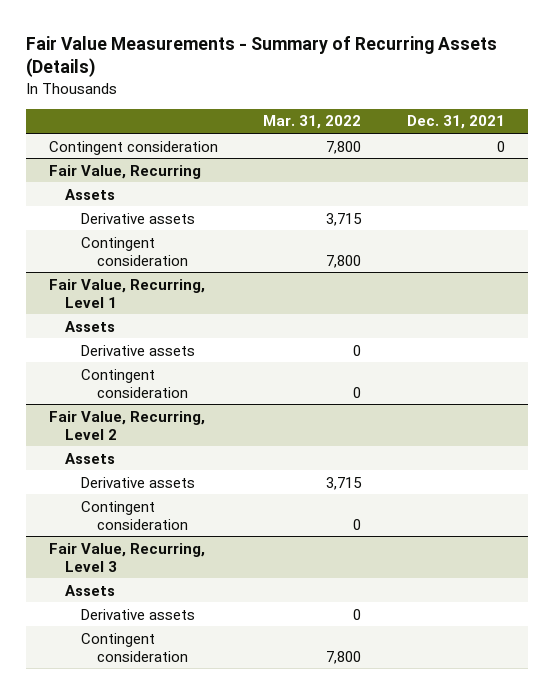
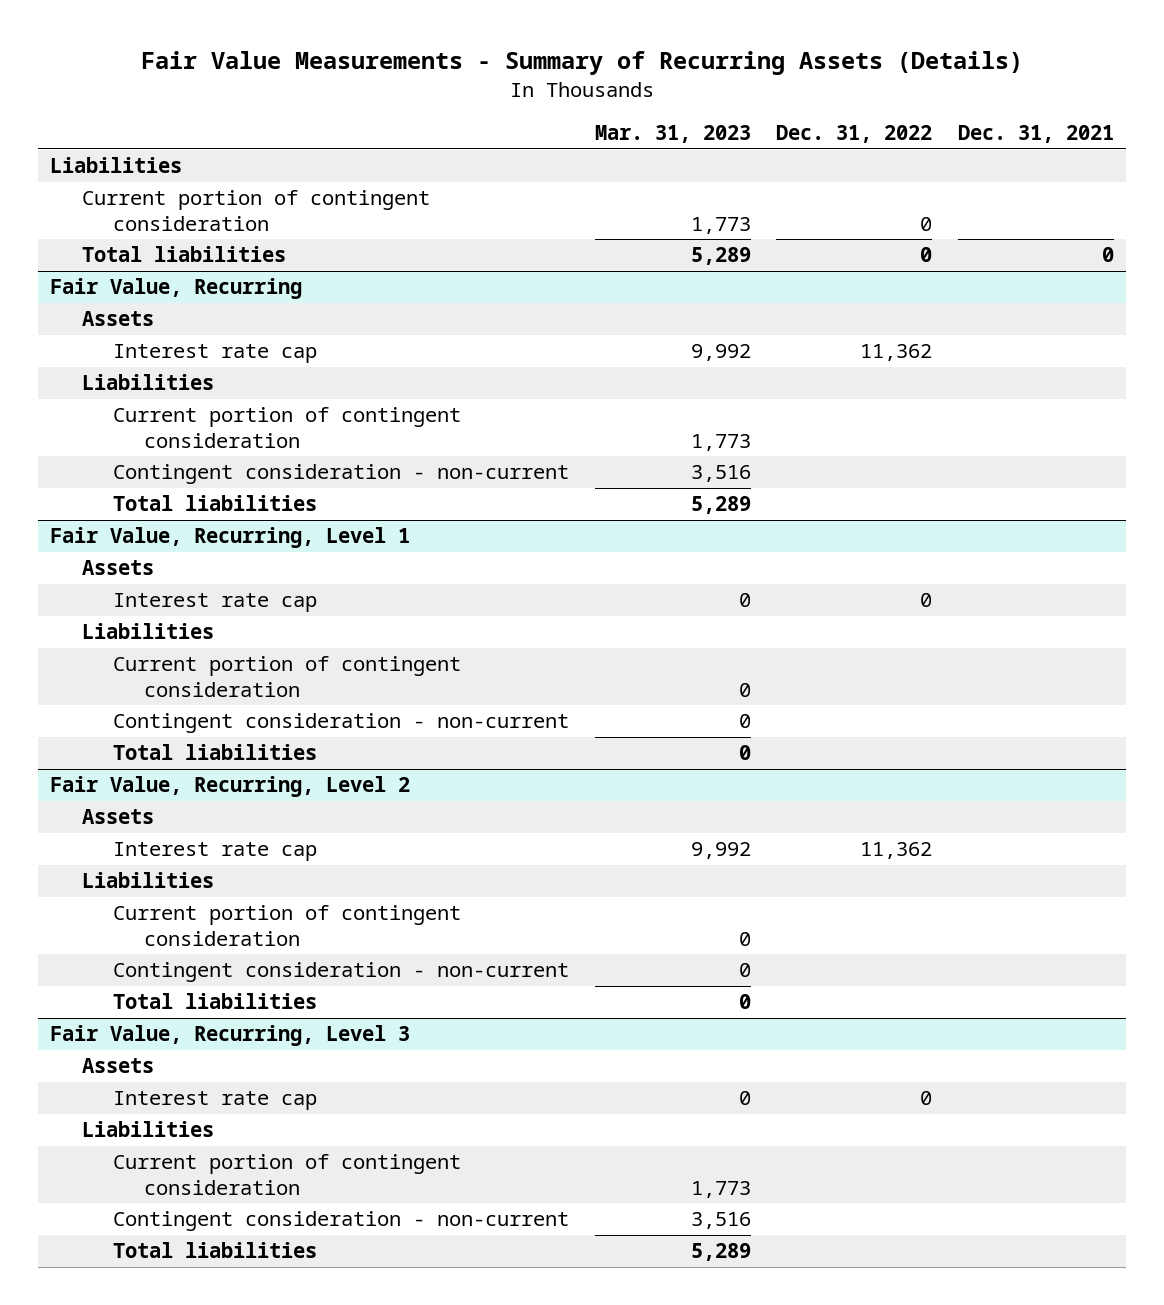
- | Mar. 31, 2022 | Dec. 31, 2021
+ | Mar. 31, 2023 | Dec. 31, 2022 | Dec. 31, 2021
- Contingent consideration | 7,800 | 0
+ Liabilities
+ Current portion of contingent consideration | 1,773 | 0 |
+ Total liabilities | 5,289 | 0 | 0
@ Fair Value, Recurring
- Derivative assets | 3,715 |
- Contingent consideration | 7,800 |
+ Interest rate cap | 9,992 | 11,362 |
+ Liabilities
+ Current portion of contingent consideration | 1,773 | |
+ Contingent consideration - non-current | 3,516 | |
+ Total liabilities | 5,289 | |
@ Fair Value, Recurring, Level 1
- Derivative assets | 0 |
- Contingent consideration | 0 |
+ Interest rate cap | 0 | 0 |
+ Liabilities
+ Current portion of contingent consideration | 0 | |
+ Contingent consideration - non-current | 0 | |
+ Total liabilities | 0 | |
@ Fair Value, Recurring, Level 2
- Derivative assets | 3,715 |
- Contingent consideration | 0 |
+ Interest rate cap | 9,992 | 11,362 |
+ Liabilities
+ Current portion of contingent consideration | 0 | |
+ Contingent consideration - non-current | 0 | |
+ Total liabilities | 0 | |
@ Fair Value, Recurring, Level 3
- Derivative assets | 0 |
- Contingent consideration | 7,800 |
+ Interest rate cap | 0 | 0 |
+ Liabilities
+ Current portion of contingent consideration | 1,773 | |
+ Contingent consideration - non-current | 3,516 | |
+ Total liabilities | 5,289 | |

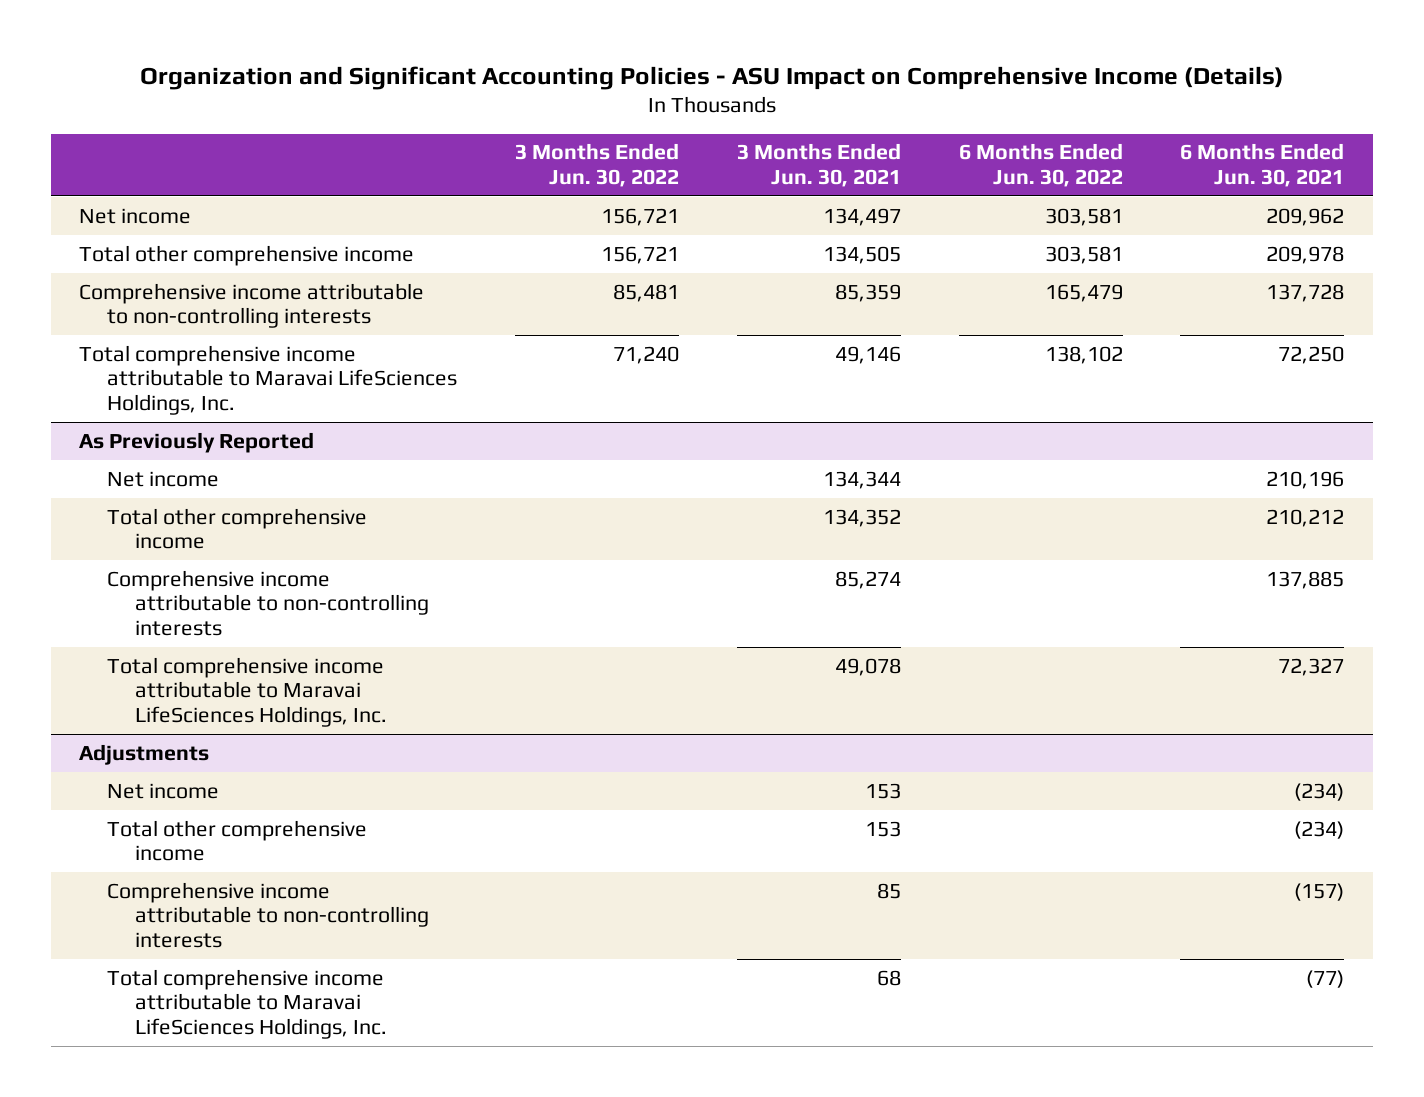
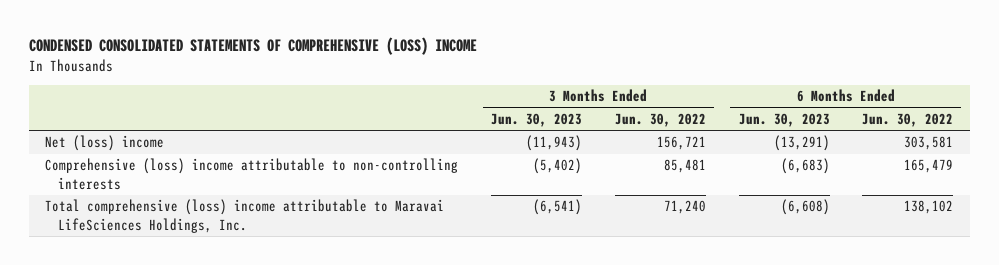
- Organization and Significant Accounting Policies - ASU Impact on Comprehensive Income (Details)
+ CONDENSED CONSOLIDATED STATEMENTS OF COMPREHENSIVE (LOSS) INCOME
- | 3 Months Ended Jun. 30, 2022 | 3 Months Ended Jun. 30, 2021 | 6 Months Ended Jun. 30, 2022 | 6 Months Ended Jun. 30, 2021
+ | 3 Months Ended Jun. 30, 2023 | 3 Months Ended Jun. 30, 2022 | 6 Months Ended Jun. 30, 2023 | 6 Months Ended Jun. 30, 2022
- Net income | 156,721 | 134,497 | 303,581 | 209,962
- Total other comprehensive income | 156,721 | 134,505 | 303,581 | 209,978
- Comprehensive income attributable to non-controlling interests | 85,481 | 85,359 | 165,479 | 137,728
- Total comprehensive income attributable to Maravai LifeSciences Holdings, Inc. | 71,240 | 49,146 | 138,102 | 72,250
- As Previously Reported
- Net income | | 134,344 | | 210,196
- Total other comprehensive income | | 134,352 | | 210,212
- Comprehensive income attributable to non-controlling interests | | 85,274 | | 137,885
- Total comprehensive income attributable to Maravai LifeSciences Holdings, Inc. | | 49,078 | | 72,327
- Adjustments
- Net income | | 153 | | (234)
- Total other comprehensive income | | 153 | | (234)
- Comprehensive income attributable to non-controlling interests | | 85 | | (157)
- Total comprehensive income attributable to Maravai LifeSciences Holdings, Inc. | | 68 | | (77)
+ Net (loss) income | (11,943) | 156,721 | (13,291) | 303,581
+ Comprehensive (loss) income attributable to non-controlling interests | (5,402) | 85,481 | (6,683) | 165,479
+ Total comprehensive (loss) income attributable to Maravai LifeSciences Holdings, Inc. | (6,541) | 71,240 | (6,608) | 138,102

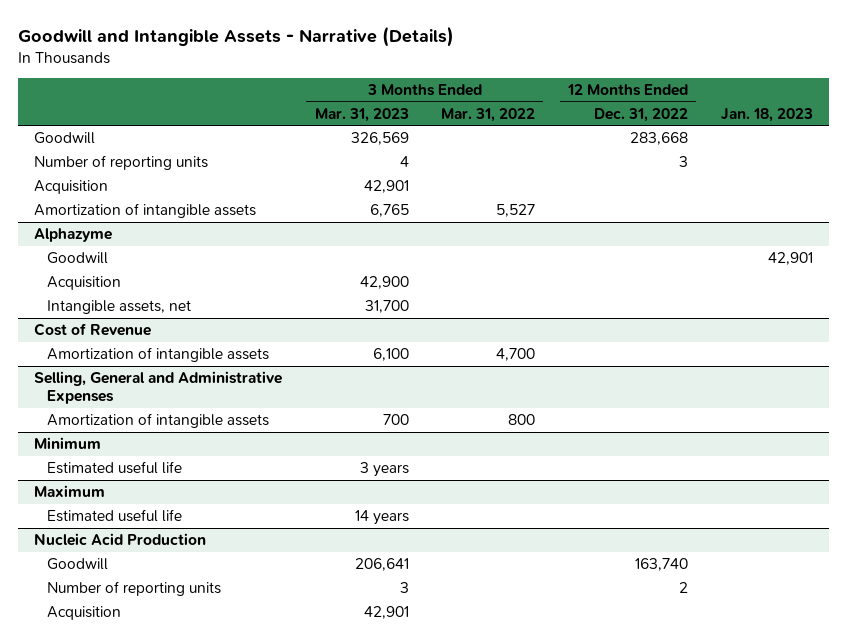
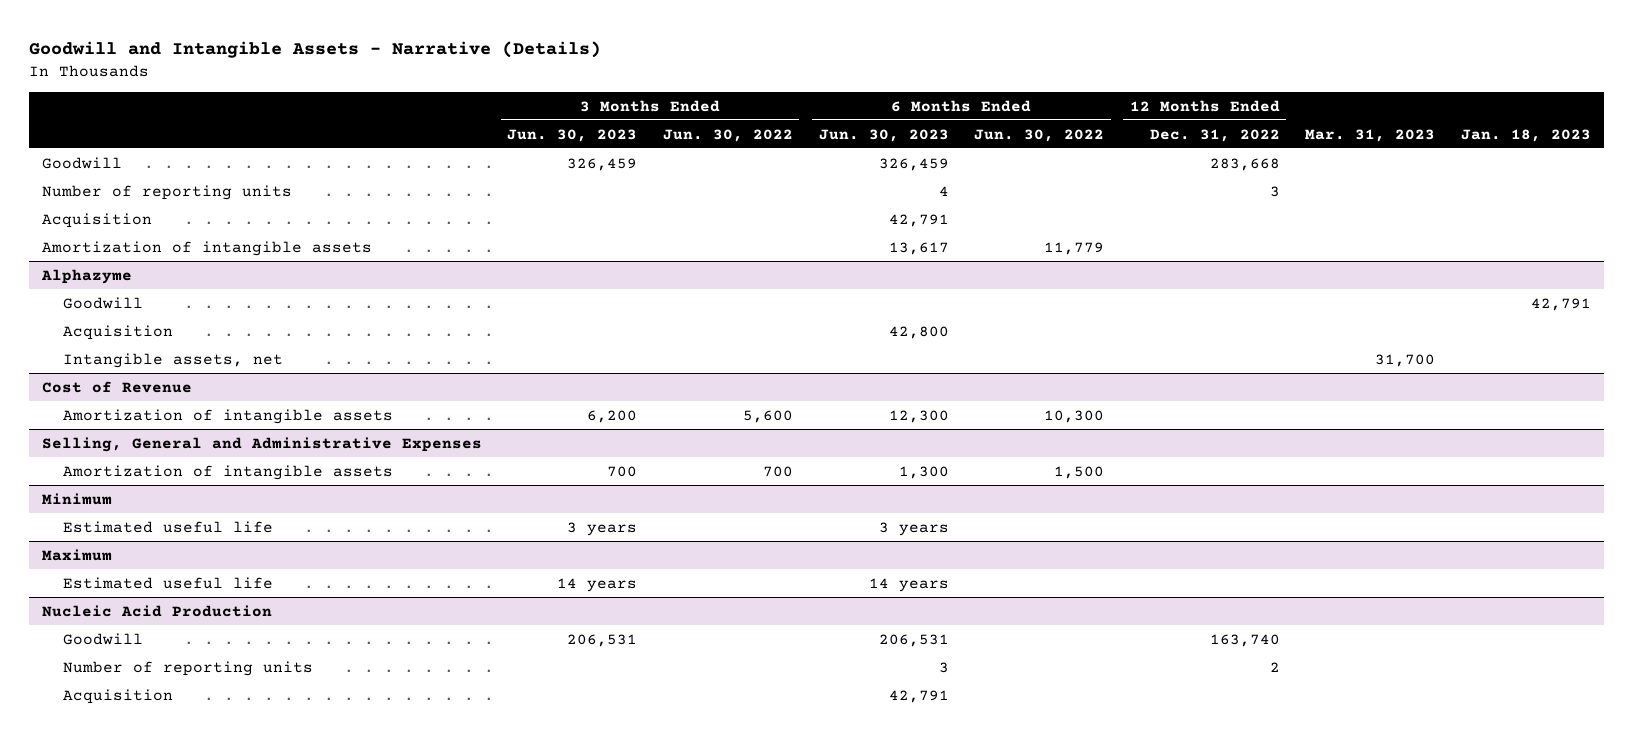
- | 3 Months Ended Mar. 31, 2023 | 3 Months Ended Mar. 31, 2022 | 12 Months Ended Dec. 31, 2022 | Jan. 18, 2023
+ | 3 Months Ended Jun. 30, 2023 | 3 Months Ended Jun. 30, 2022 | 6 Months Ended Jun. 30, 2023 | 6 Months Ended Jun. 30, 2022 | 12 Months Ended Dec. 31, 2022 | Mar. 31, 2023 | Jan. 18, 2023
@ Alphazyme
- Goodwill | | | | 42,901
+ Goodwill | | | | | | | 42,791

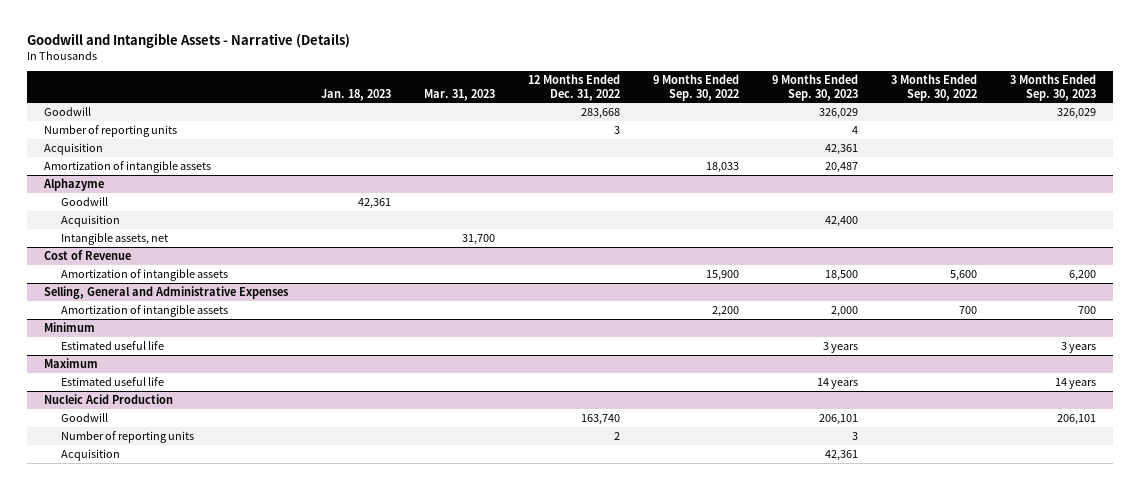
- | 3 Months Ended Jun. 30, 2023 | 3 Months Ended Jun. 30, 2022 | 6 Months Ended Jun. 30, 2023 | 6 Months Ended Jun. 30, 2022 | 12 Months Ended Dec. 31, 2022 | Mar. 31, 2023 | Jan. 18, 2023
+ | Jan. 18, 2023 | Mar. 31, 2023 | 12 Months Ended Dec. 31, 2022 | 9 Months Ended Sep. 30, 2022 | 9 Months Ended Sep. 30, 2023 | 3 Months Ended Sep. 30, 2022 | 3 Months Ended Sep. 30, 2023
@ Alphazyme
- Goodwill | | | | | | | 42,791
+ Goodwill | 42,361 | | | | | |

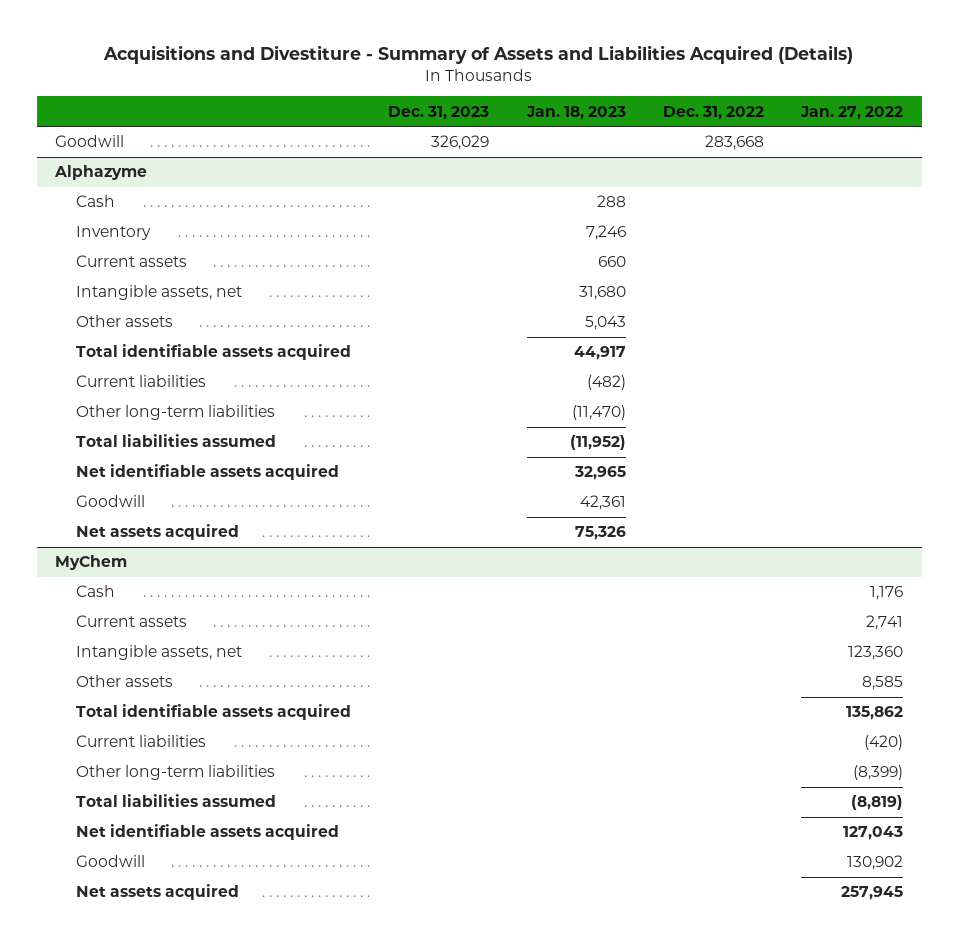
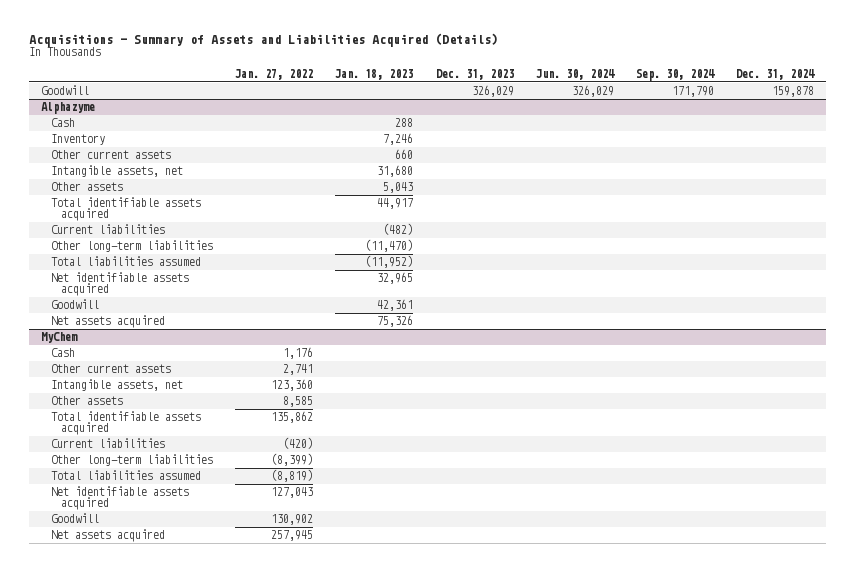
- Acquisitions and Divestiture - Summary of Assets and Liabilities Acquired (Details)
+ Acquisitions - Summary of Assets and Liabilities Acquired (Details)
- | Dec. 31, 2023 | Jan. 18, 2023 | Dec. 31, 2022 | Jan. 27, 2022
+ | Jan. 27, 2022 | Jan. 18, 2023 | Dec. 31, 2023 | Jun. 30, 2024 | Sep. 30, 2024 | Dec. 31, 2024
@ Alphazyme
- Current assets | | 660 | |
+ Other current assets | | 660 | | | |
@ MyChem
- Current assets | | | | 2,741
+ Other current assets | 2,741 | | | | |

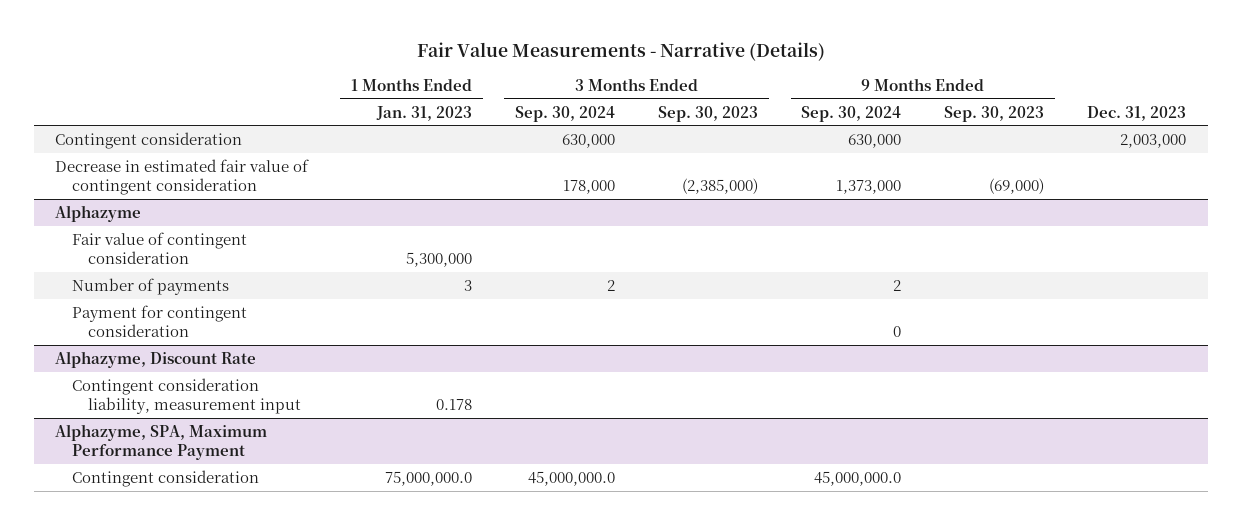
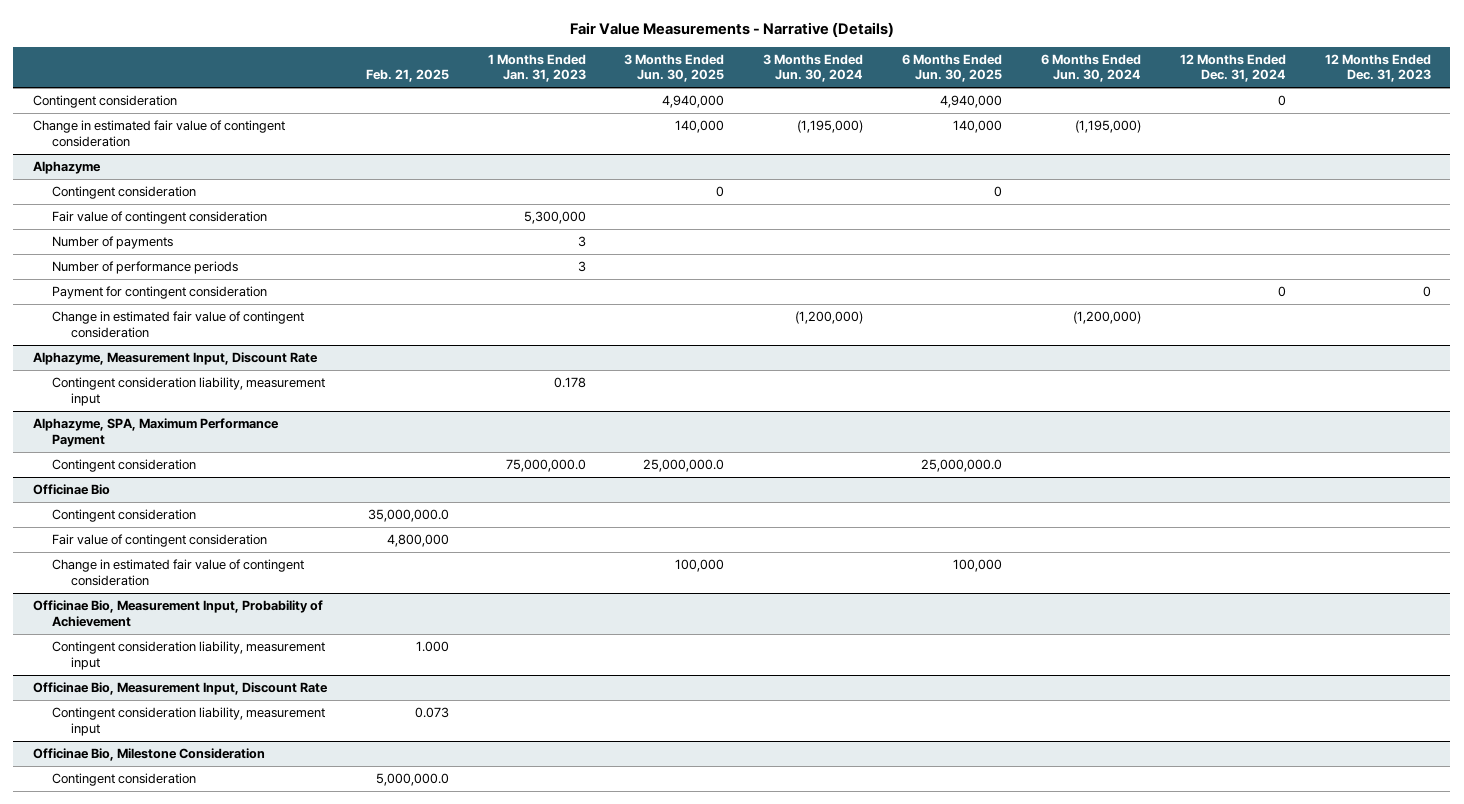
- | 1 Months Ended Jan. 31, 2023 | 3 Months Ended Sep. 30, 2024 | 3 Months Ended Sep. 30, 2023 | 9 Months Ended Sep. 30, 2024 | 9 Months Ended Sep. 30, 2023 | Dec. 31, 2023
+ | Feb. 21, 2025 | 1 Months Ended Jan. 31, 2023 | 3 Months Ended Jun. 30, 2025 | 3 Months Ended Jun. 30, 2024 | 6 Months Ended Jun. 30, 2025 | 6 Months Ended Jun. 30, 2024 | 12 Months Ended Dec. 31, 2024 | 12 Months Ended Dec. 31, 2023
- Decrease in estimated fair value of contingent consideration | | 178,000 | (2,385,000) | 1,373,000 | (69,000) |
+ Change in estimated fair value of contingent consideration | | | 140,000 | (1,195,000) | 140,000 | (1,195,000) | |
@ Alphazyme
+ Contingent consideration | | | 0 | | 0 | | |
+ Number of performance periods | | 3 | | | | | |
- Alphazyme, Discount Rate
@ Alphazyme
+ Change in estimated fair value of contingent consideration | | | | (1,200,000) | | (1,200,000) | |
+ Alphazyme, Measurement Input, Discount Rate
+ Officinae Bio
+ Contingent consideration | 35,000,000.0 | | | | | | |
+ Fair value of contingent consideration | 4,800,000 | | | | | | |
+ Change in estimated fair value of contingent consideration | | | 100,000 | | 100,000 | | |
+ Officinae Bio, Measurement Input, Probability of Achievement
+ Contingent consideration liability, measurement input | 1.000 | | | | | | |
+ Officinae Bio, Measurement Input, Discount Rate
+ Contingent consideration liability, measurement input | 0.073 | | | | | | |
+ Officinae Bio, Milestone Consideration
+ Contingent consideration | 5,000,000.0 | | | | | | |

